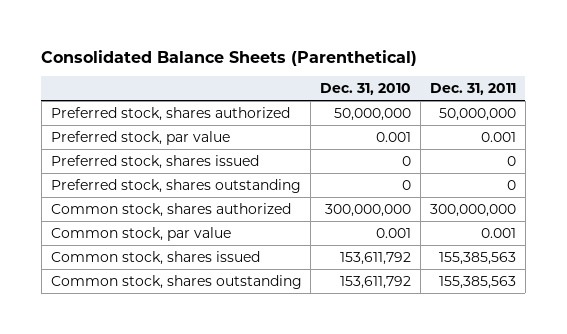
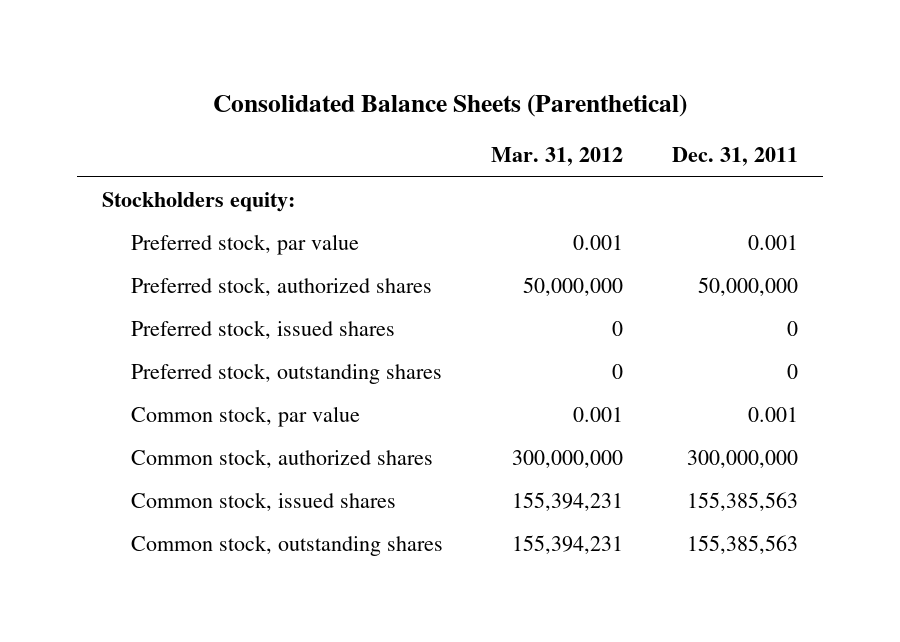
- | Dec. 31, 2010 | Dec. 31, 2011
+ | Mar. 31, 2012 | Dec. 31, 2011
- Preferred stock, shares authorized | 50,000,000 | 50,000,000
+ Stockholders equity:
- Preferred stock, shares issued | 0 | 0
- Preferred stock, shares outstanding | 0 | 0
- Common stock, shares authorized | 300,000,000 | 300,000,000
+ Preferred stock, authorized shares | 50,000,000 | 50,000,000
+ Preferred stock, issued shares | 0 | 0
+ Preferred stock, outstanding shares | 0 | 0
- Common stock, shares issued | 153,611,792 | 155,385,563
- Common stock, shares outstanding | 153,611,792 | 155,385,563
+ Common stock, authorized shares | 300,000,000 | 300,000,000
+ Common stock, issued shares | 155,394,231 | 155,385,563
+ Common stock, outstanding shares | 155,394,231 | 155,385,563

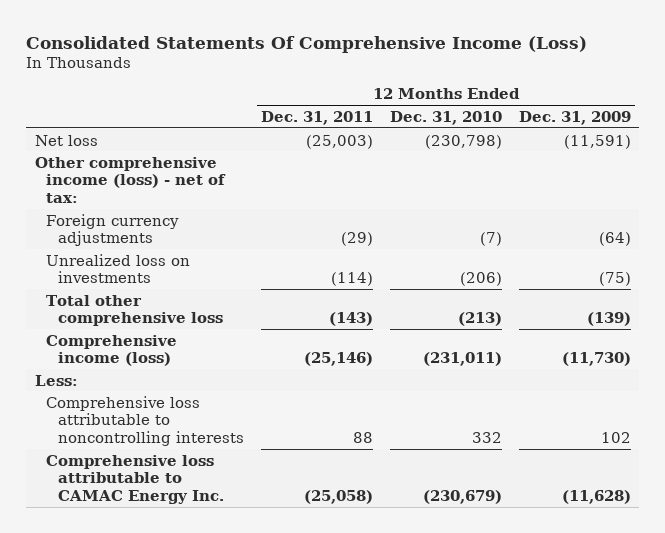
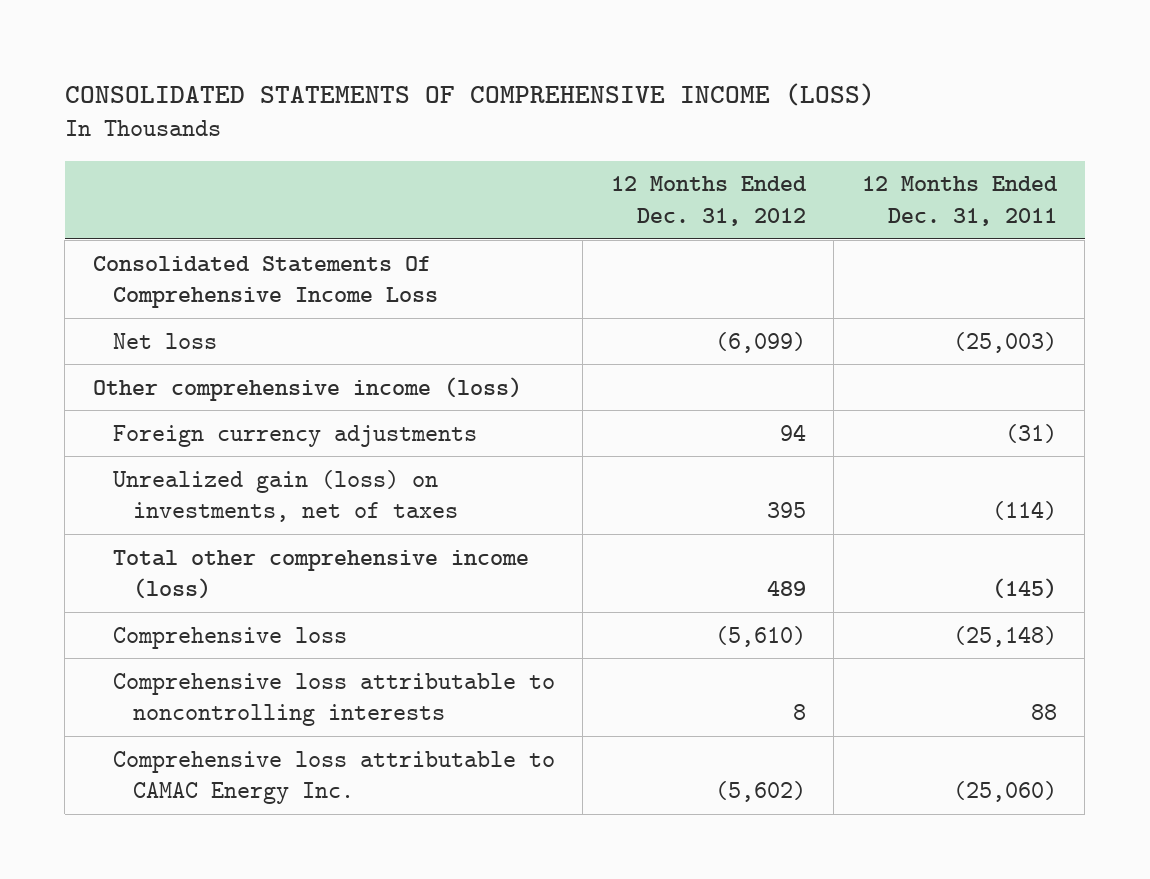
- Consolidated Statements Of Comprehensive Income (Loss)
+ CONSOLIDATED STATEMENTS OF COMPREHENSIVE INCOME (LOSS)
- | 12 Months Ended Dec. 31, 2011 | 12 Months Ended Dec. 31, 2010 | 12 Months Ended Dec. 31, 2009
+ | 12 Months Ended Dec. 31, 2012 | 12 Months Ended Dec. 31, 2011
+ Consolidated Statements Of Comprehensive Income Loss
- Other comprehensive income (loss) - net of tax:
- Foreign currency adjustments | (29) | (7) | (64)
- Unrealized loss on investments | (114) | (206) | (75)
- Total other comprehensive loss | (143) | (213) | (139)
- Comprehensive income (loss) | (25,146) | (231,011) | (11,730)
- Less:
+ Other comprehensive income (loss)
+ Foreign currency adjustments | 94 | (31)
+ Unrealized gain (loss) on investments, net of taxes | 395 | (114)
+ Total other comprehensive income (loss) | 489 | (145)
+ Comprehensive loss | (5,610) | (25,148)
- Comprehensive loss attributable to CAMAC Energy Inc. | (25,058) | (230,679) | (11,628)
+ Comprehensive loss attributable to CAMAC Energy Inc. | (5,602) | (25,060)

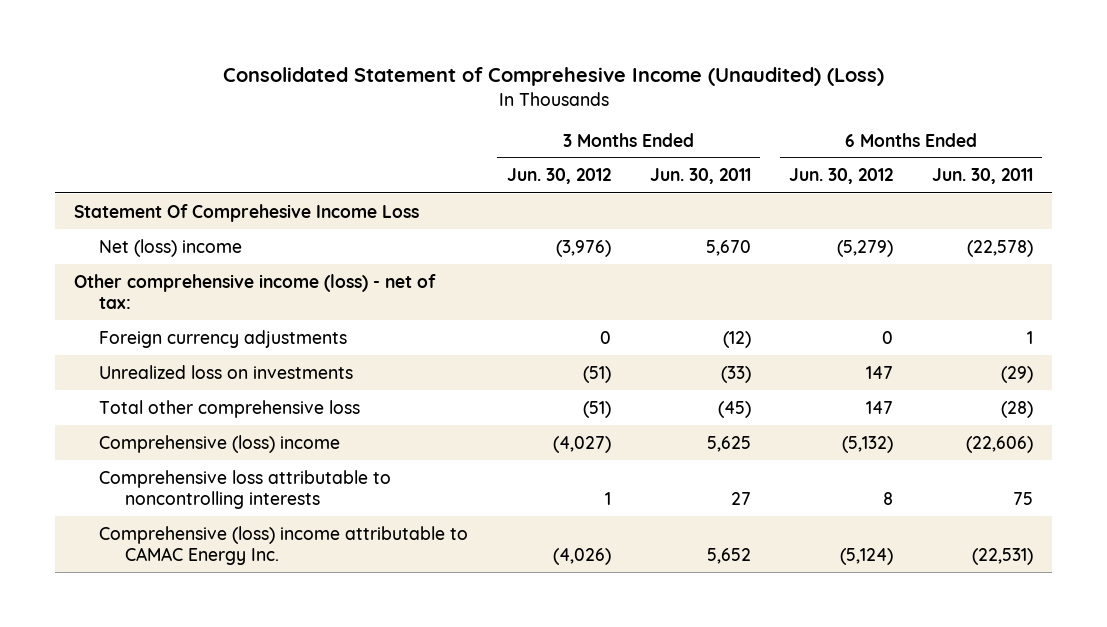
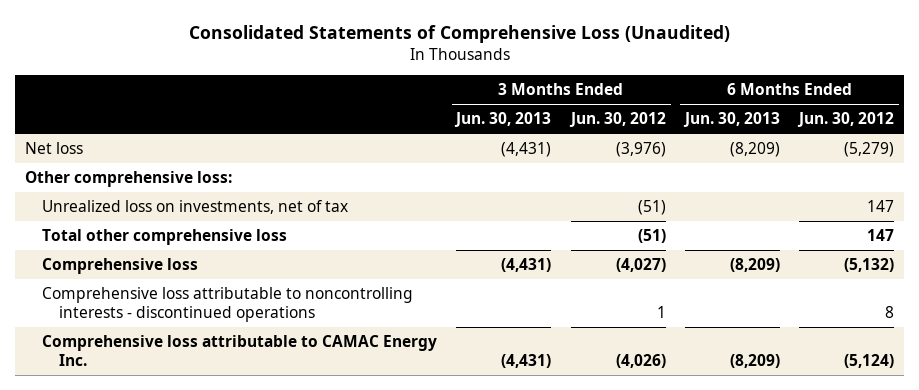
- Consolidated Statement of Comprehesive Income (Unaudited) (Loss)
+ Consolidated Statements of Comprehensive Loss (Unaudited)
- | 3 Months Ended Jun. 30, 2012 | 3 Months Ended Jun. 30, 2011 | 6 Months Ended Jun. 30, 2012 | 6 Months Ended Jun. 30, 2011
+ | 3 Months Ended Jun. 30, 2013 | 3 Months Ended Jun. 30, 2012 | 6 Months Ended Jun. 30, 2013 | 6 Months Ended Jun. 30, 2012
- Statement Of Comprehesive Income Loss
- Net (loss) income | (3,976) | 5,670 | (5,279) | (22,578)
- Other comprehensive income (loss) - net of tax:
- Foreign currency adjustments | 0 | (12) | 0 | 1
- Unrealized loss on investments | (51) | (33) | 147 | (29)
+ Net loss | (4,431) | (3,976) | (8,209) | (5,279)
+ Other comprehensive loss:
+ Unrealized loss on investments, net of tax | | (51) | | 147
- Comprehensive (loss) income | (4,027) | 5,625 | (5,132) | (22,606)
- Comprehensive loss attributable to noncontrolling interests | 1 | 27 | 8 | 75
- Comprehensive (loss) income attributable to CAMAC Energy Inc. | (4,026) | 5,652 | (5,124) | (22,531)
+ Comprehensive loss | (4,431) | (4,027) | (8,209) | (5,132)
+ Comprehensive loss attributable to noncontrolling interests - discontinued operations | | 1 | | 8
+ Comprehensive loss attributable to CAMAC Energy Inc. | (4,431) | (4,026) | (8,209) | (5,124)

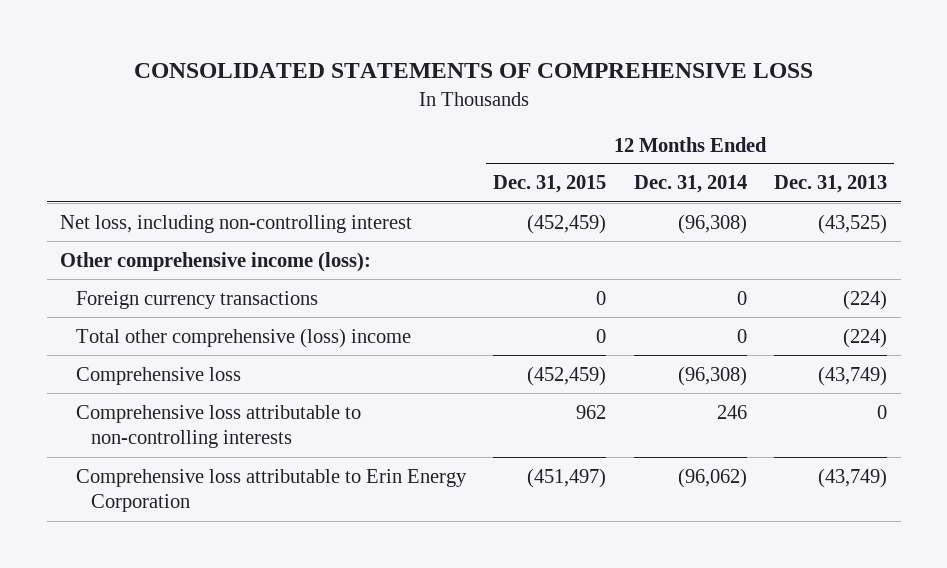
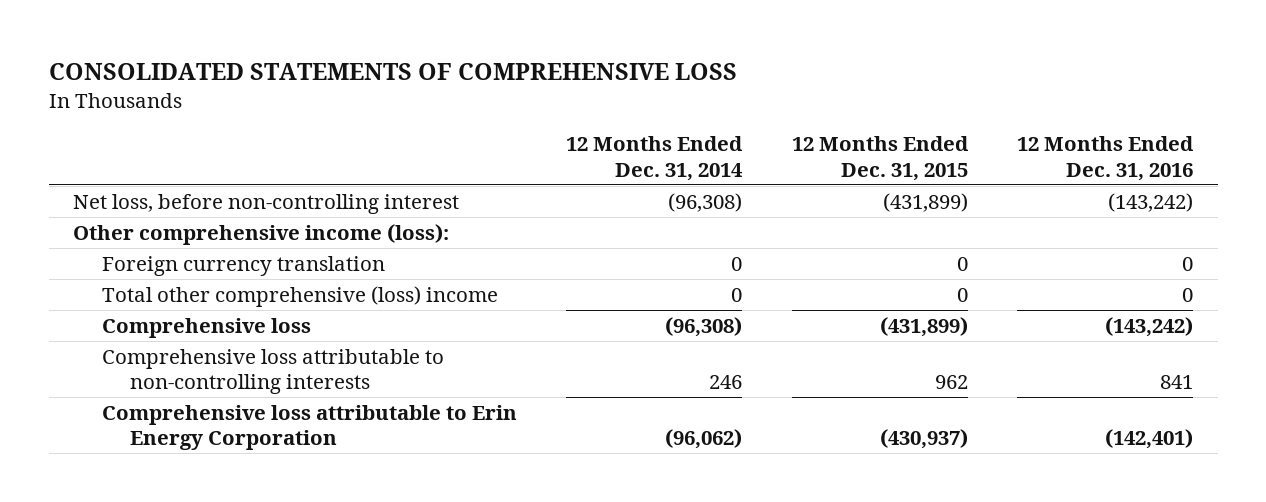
- | 12 Months Ended Dec. 31, 2015 | 12 Months Ended Dec. 31, 2014 | 12 Months Ended Dec. 31, 2013
+ | 12 Months Ended Dec. 31, 2014 | 12 Months Ended Dec. 31, 2015 | 12 Months Ended Dec. 31, 2016
- Net loss, including non-controlling interest | (452,459) | (96,308) | (43,525)
+ Net loss, before non-controlling interest | (96,308) | (431,899) | (143,242)
- Foreign currency transactions | 0 | 0 | (224)
+ Foreign currency translation | 0 | 0 | 0
- Comprehensive loss | (452,459) | (96,308) | (43,749)
+ Comprehensive loss | (96,308) | (431,899) | (143,242)
- Comprehensive loss attributable to Erin Energy Corporation | (451,497) | (96,062) | (43,749)
+ Comprehensive loss attributable to Erin Energy Corporation | (96,062) | (430,937) | (142,401)

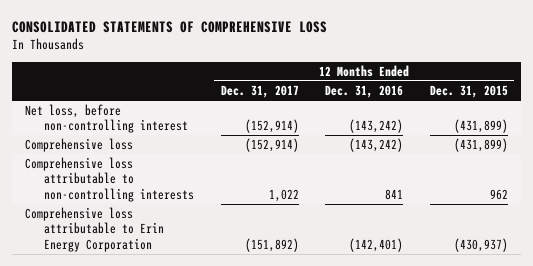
- | 12 Months Ended Dec. 31, 2014 | 12 Months Ended Dec. 31, 2015 | 12 Months Ended Dec. 31, 2016
+ | 12 Months Ended Dec. 31, 2017 | 12 Months Ended Dec. 31, 2016 | 12 Months Ended Dec. 31, 2015
- Other comprehensive income (loss):
- Foreign currency translation | 0 | 0 | 0
- Total other comprehensive (loss) income | 0 | 0 | 0

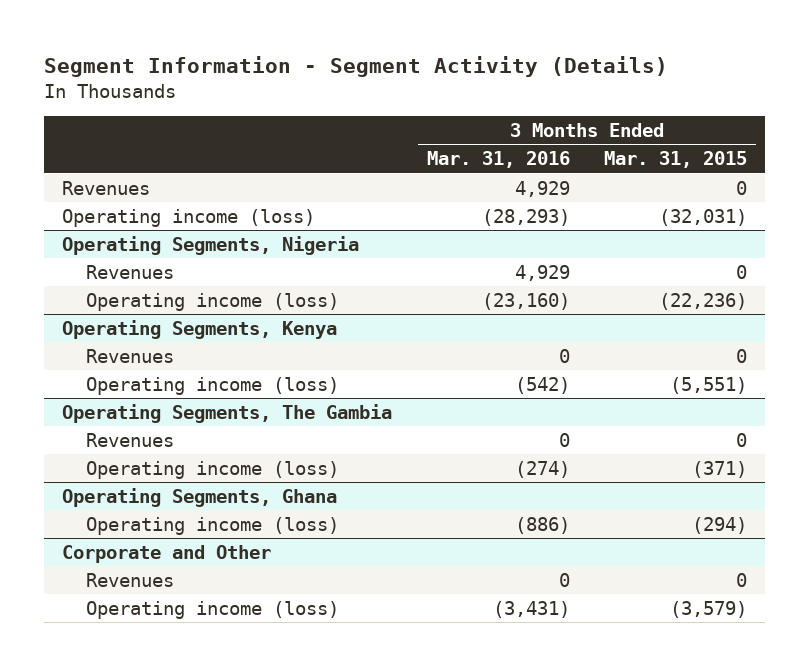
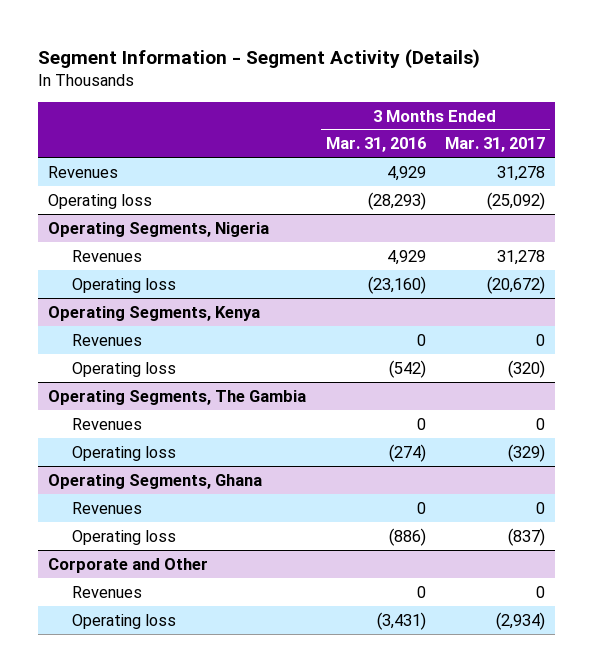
- | 3 Months Ended Mar. 31, 2016 | 3 Months Ended Mar. 31, 2015
+ | 3 Months Ended Mar. 31, 2016 | 3 Months Ended Mar. 31, 2017
- Operating income (loss) | (28,293) | (32,031)
+ Operating loss | (28,293) | (25,092)
@ Operating Segments, Nigeria
- Operating income (loss) | (23,160) | (22,236)
+ Operating loss | (23,160) | (20,672)
@ Operating Segments, Kenya
- Operating income (loss) | (542) | (5,551)
+ Operating loss | (542) | (320)
@ Operating Segments, The Gambia
- Operating income (loss) | (274) | (371)
+ Operating loss | (274) | (329)
@ Operating Segments, Ghana
- Operating income (loss) | (886) | (294)
+ Revenues | 0 | 0
+ Operating loss | (886) | (837)
@ Corporate and Other
- Operating income (loss) | (3,431) | (3,579)
+ Operating loss | (3,431) | (2,934)

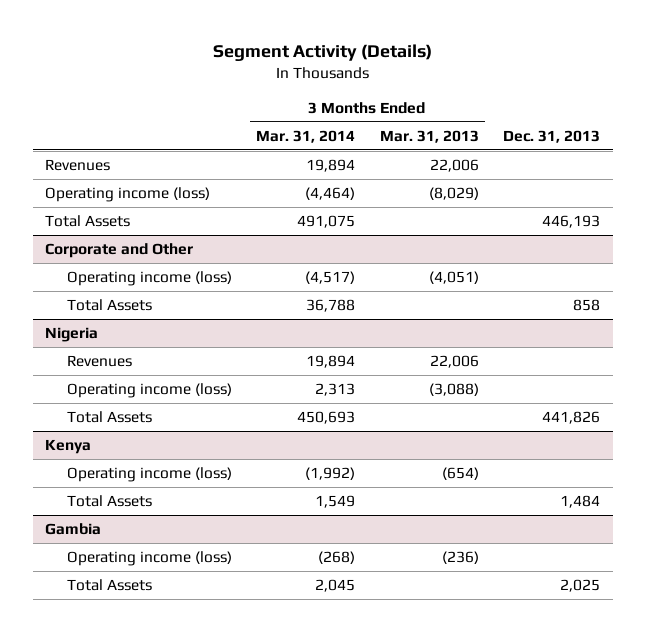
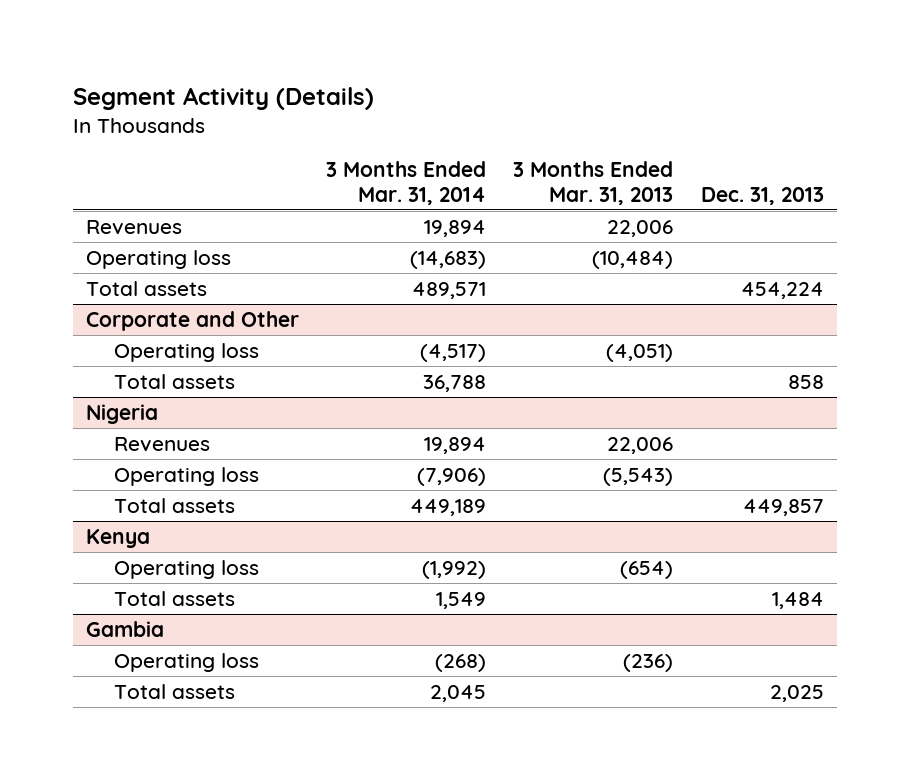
- Operating income (loss) | (4,464) | (8,029) |
- Total Assets | 491,075 | | 446,193
+ Operating loss | (14,683) | (10,484) |
+ Total assets | 489,571 | | 454,224
@ Corporate and Other
- Operating income (loss) | (4,517) | (4,051) |
- Total Assets | 36,788 | | 858
+ Operating loss | (4,517) | (4,051) |
+ Total assets | 36,788 | | 858
@ Nigeria
- Operating income (loss) | 2,313 | (3,088) |
- Total Assets | 450,693 | | 441,826
+ Operating loss | (7,906) | (5,543) |
+ Total assets | 449,189 | | 449,857
@ Kenya
- Operating income (loss) | (1,992) | (654) |
- Total Assets | 1,549 | | 1,484
+ Operating loss | (1,992) | (654) |
+ Total assets | 1,549 | | 1,484
@ Gambia
- Operating income (loss) | (268) | (236) |
- Total Assets | 2,045 | | 2,025
+ Operating loss | (268) | (236) |
+ Total assets | 2,045 | | 2,025

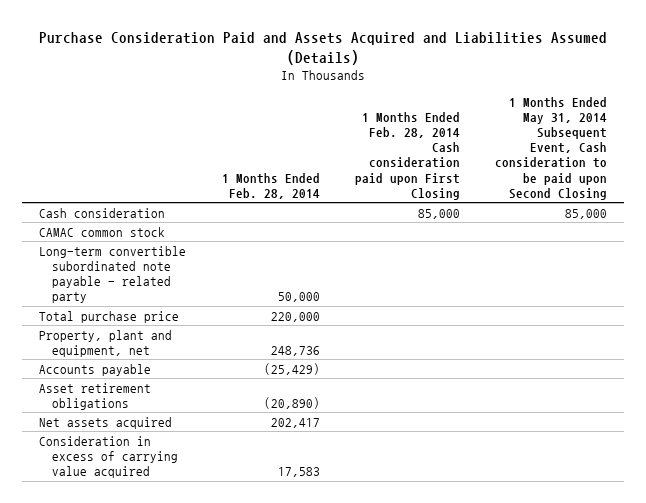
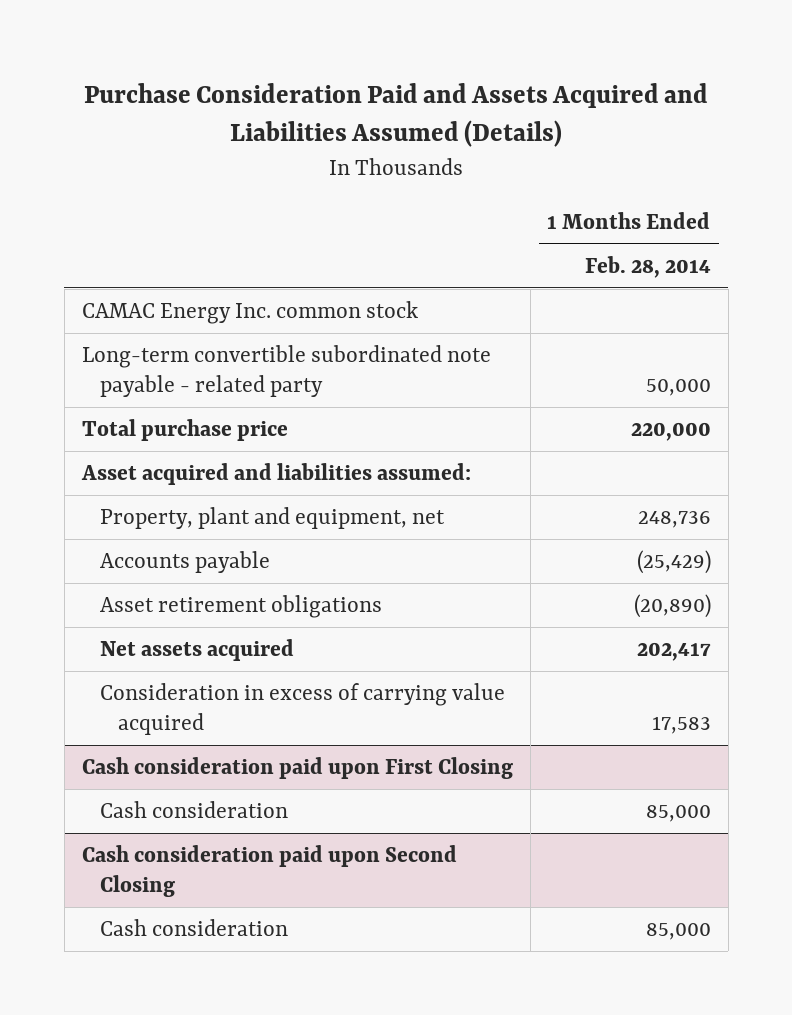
- | 1 Months Ended Feb. 28, 2014 | 1 Months Ended Feb. 28, 2014 Cash consideration paid upon First Closing | 1 Months Ended May 31, 2014 Subsequent Event, Cash consideration to be paid upon Second Closing
+ | 1 Months Ended Feb. 28, 2014
- Cash consideration | | 85,000 | 85,000
- CAMAC common stock
+ CAMAC Energy Inc. common stock
+ Asset acquired and liabilities assumed:
+ Cash consideration paid upon First Closing
+ Cash consideration | 85,000
+ Cash consideration paid upon Second Closing
+ Cash consideration | 85,000

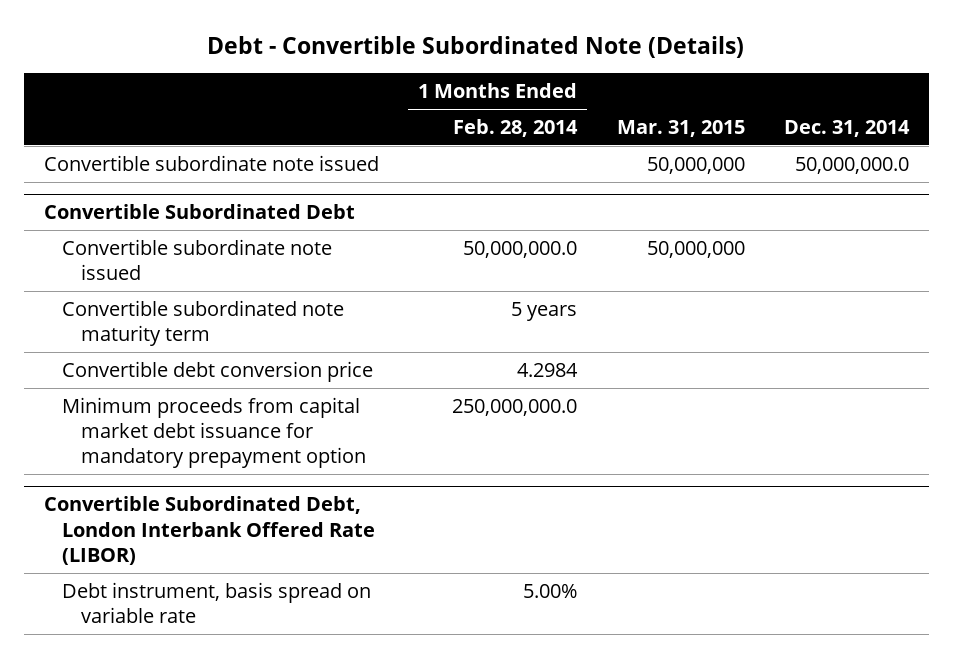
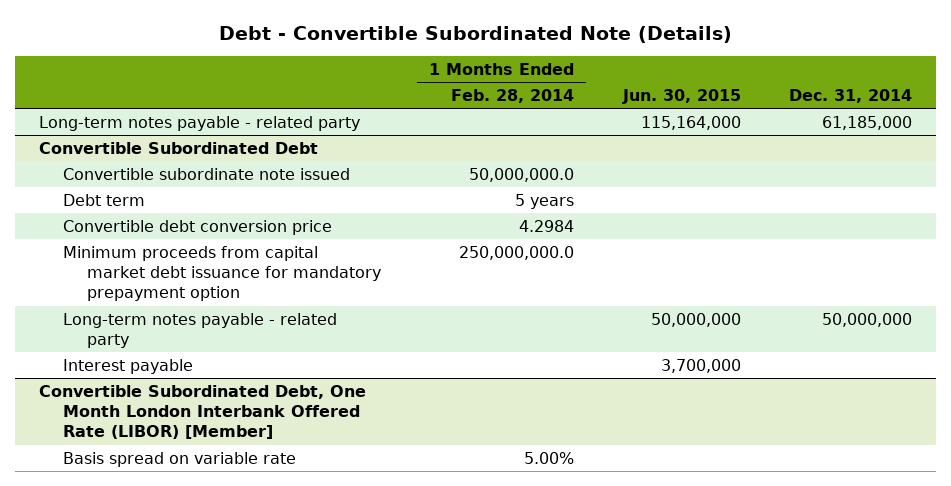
- | 1 Months Ended Feb. 28, 2014 | Mar. 31, 2015 | Dec. 31, 2014
+ | 1 Months Ended Feb. 28, 2014 | Jun. 30, 2015 | Dec. 31, 2014
- Convertible subordinate note issued | | 50,000,000 | 50,000,000.0
+ Long-term notes payable - related party | | 115,164,000 | 61,185,000
@ Convertible Subordinated Debt
- Convertible subordinated note maturity term | 5 years | |
+ Debt term | 5 years | |
- Convertible Subordinated Debt, London Interbank Offered Rate (LIBOR)
- Debt instrument, basis spread on variable rate | 5.00% | |
@ Convertible Subordinated Debt
+ Long-term notes payable - related party | | 50,000,000 | 50,000,000
+ Interest payable | | 3,700,000 |
+ Convertible Subordinated Debt, One Month London Interbank Offered Rate (LIBOR) [Member]
+ Basis spread on variable rate | 5.00% | |

